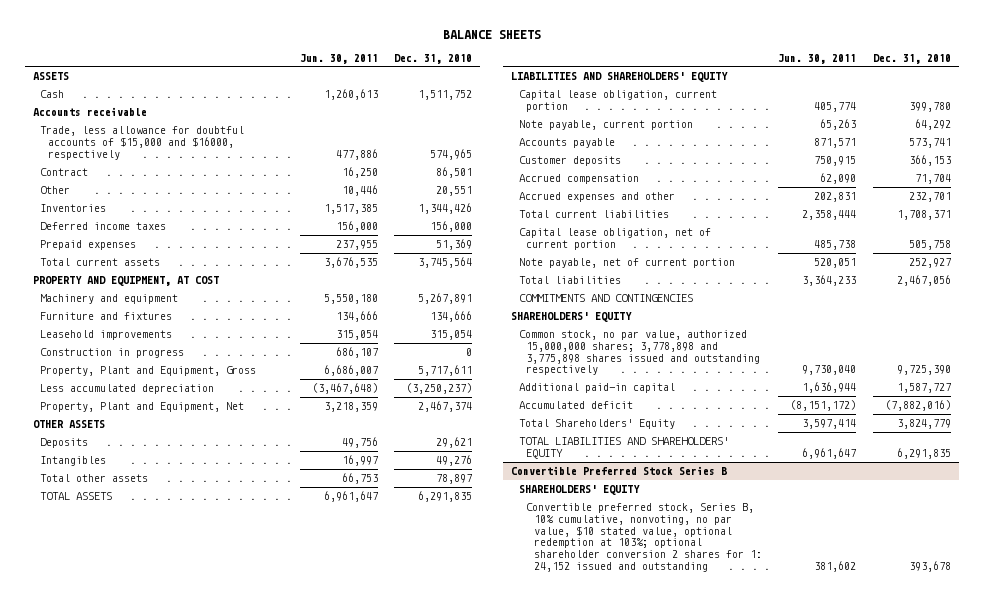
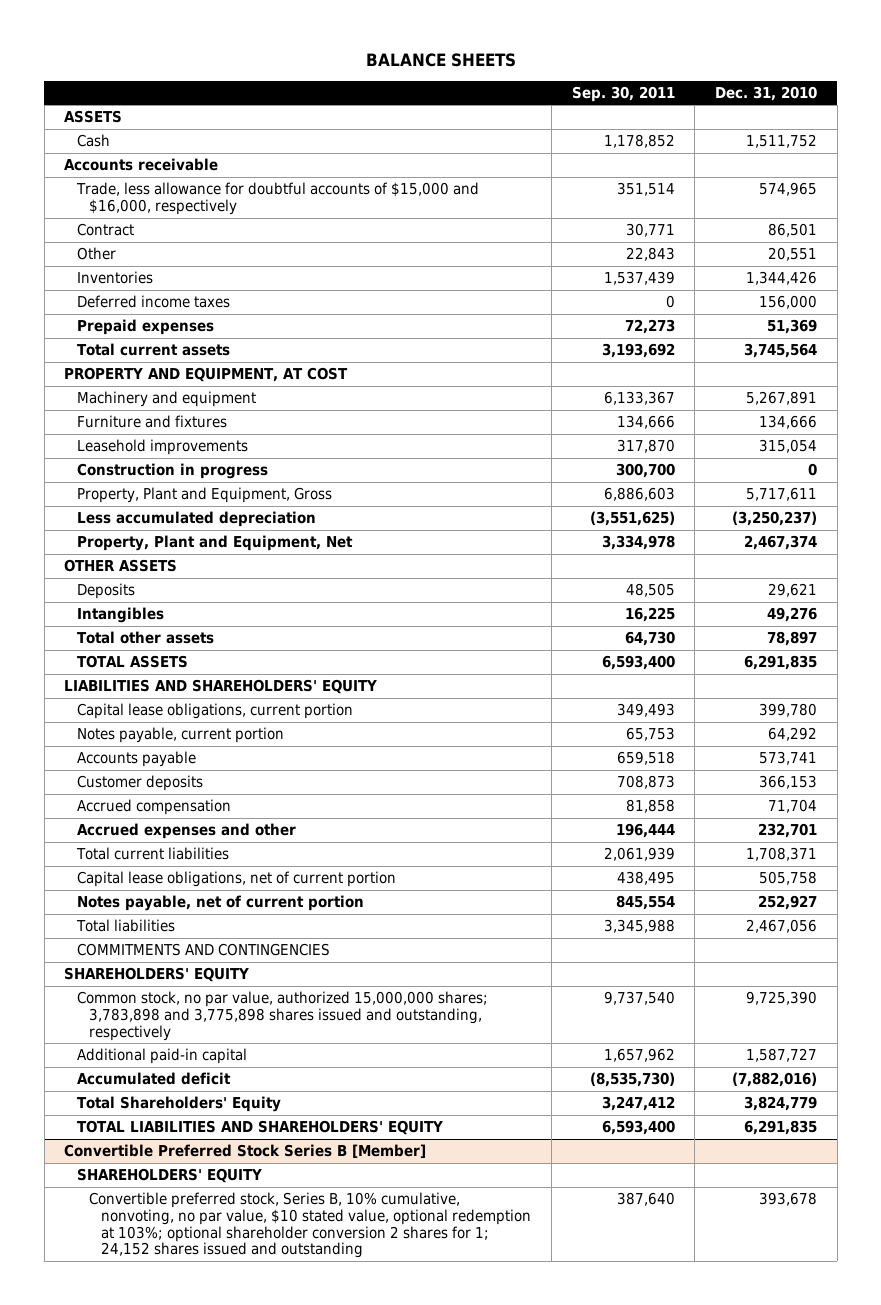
- | Jun. 30, 2011 | Dec. 31, 2010
+ | Sep. 30, 2011 | Dec. 31, 2010
- Trade, less allowance for doubtful accounts of $15,000 and $16000, respectively | 477,886 | 574,965
+ Trade, less allowance for doubtful accounts of $15,000 and $16,000, respectively | 351,514 | 574,965
- Capital lease obligation, current portion | 405,774 | 399,780
- Note payable, current portion | 65,263 | 64,292
+ Capital lease obligations, current portion | 349,493 | 399,780
+ Notes payable, current portion | 65,753 | 64,292
- Capital lease obligation, net of current portion | 485,738 | 505,758
- Note payable, net of current portion | 520,051 | 252,927
+ Capital lease obligations, net of current portion | 438,495 | 505,758
+ Notes payable, net of current portion | 845,554 | 252,927
- Common stock, no par value, authorized 15,000,000 shares; 3,778,898 and 3,775,898 shares issued and outstanding respectively | 9,730,040 | 9,725,390
+ Common stock, no par value, authorized 15,000,000 shares; 3,783,898 and 3,775,898 shares issued and outstanding, respectively | 9,737,540 | 9,725,390
- Convertible Preferred Stock Series B
+ Convertible Preferred Stock Series B [Member]
- Convertible preferred stock, Series B, 10% cumulative, nonvoting, no par value, $10 stated value, optional redemption at 103%; optional shareholder conversion 2 shares for 1: 24,152 issued and outstanding | 381,602 | 393,678
+ Convertible preferred stock, Series B, 10% cumulative, nonvoting, no par value, $10 stated value, optional redemption at 103%; optional shareholder conversion 2 shares for 1; 24,152 shares issued and outstanding | 387,640 | 393,678

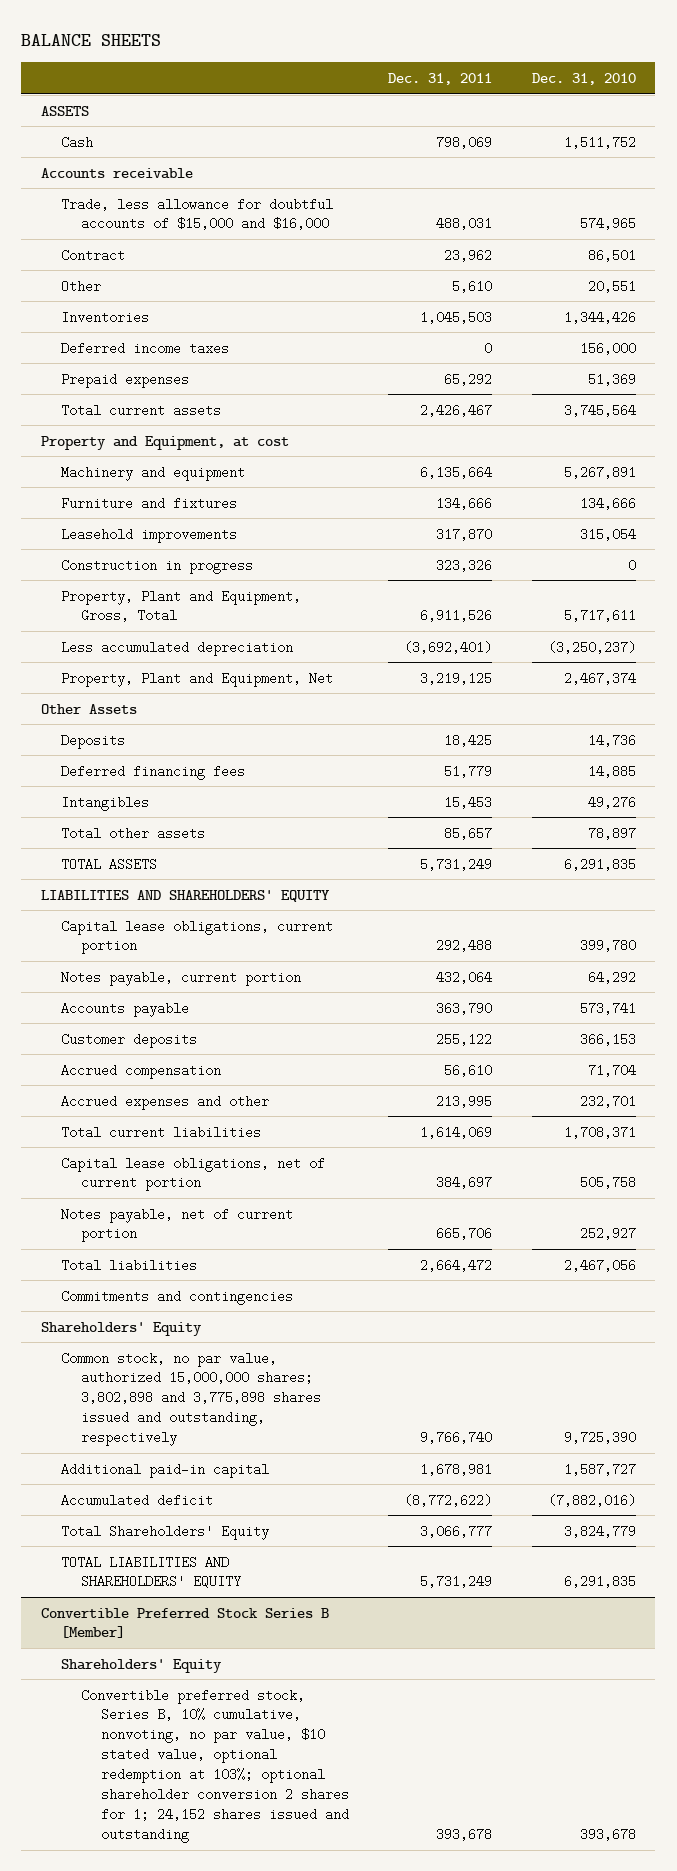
- | Sep. 30, 2011 | Dec. 31, 2010
+ | Dec. 31, 2011 | Dec. 31, 2010
- Trade, less allowance for doubtful accounts of $15,000 and $16,000, respectively | 351,514 | 574,965
+ Trade, less allowance for doubtful accounts of $15,000 and $16,000 | 488,031 | 574,965
- PROPERTY AND EQUIPMENT, AT COST
+ Property and Equipment, at cost
- Property, Plant and Equipment, Gross | 6,886,603 | 5,717,611
+ Property, Plant and Equipment, Gross, Total | 6,911,526 | 5,717,611
- OTHER ASSETS
- Deposits | 48,505 | 29,621
+ Other Assets
+ Deposits | 18,425 | 14,736
+ Deferred financing fees | 51,779 | 14,885
- COMMITMENTS AND CONTINGENCIES
- SHAREHOLDERS' EQUITY
- Common stock, no par value, authorized 15,000,000 shares; 3,783,898 and 3,775,898 shares issued and outstanding, respectively | 9,737,540 | 9,725,390
+ Commitments and contingencies
+ Shareholders' Equity
+ Common stock, no par value, authorized 15,000,000 shares; 3,802,898 and 3,775,898 shares issued and outstanding, respectively | 9,766,740 | 9,725,390
@ Convertible Preferred Stock Series B [Member]
- SHAREHOLDERS' EQUITY
+ Shareholders' Equity

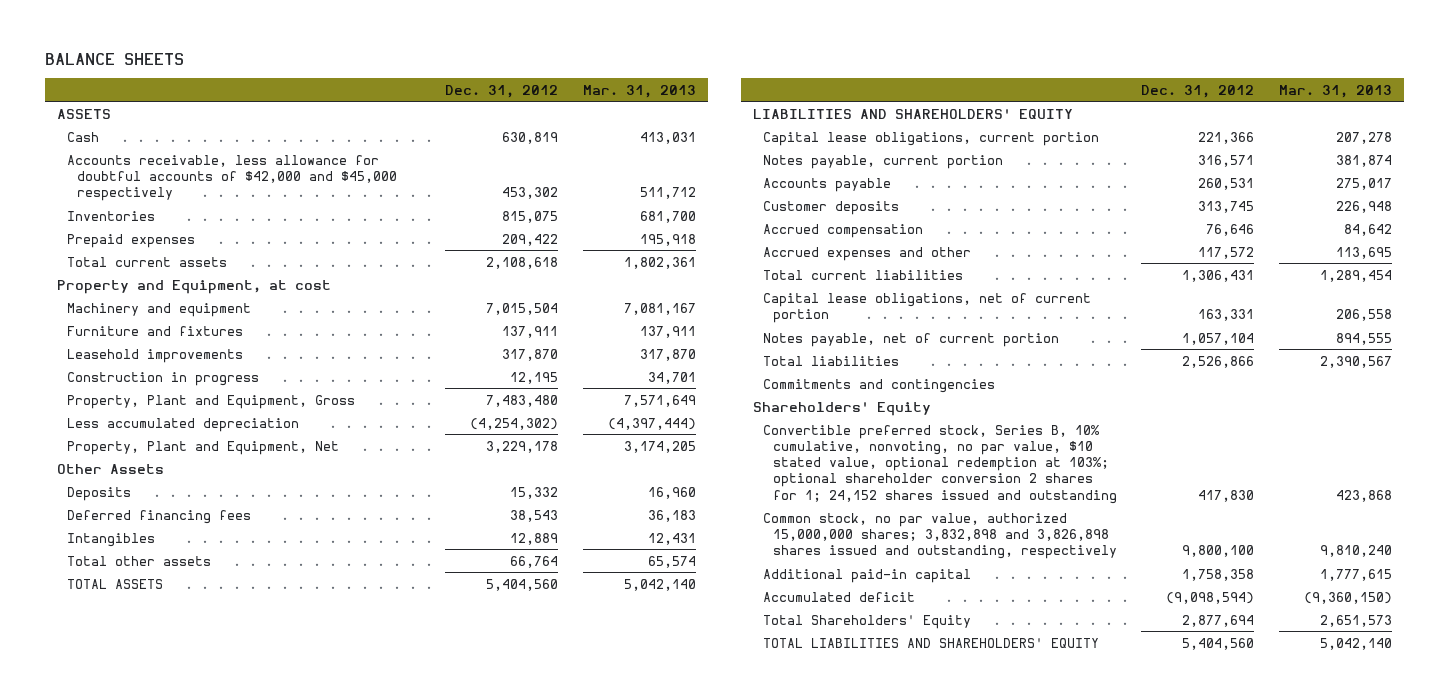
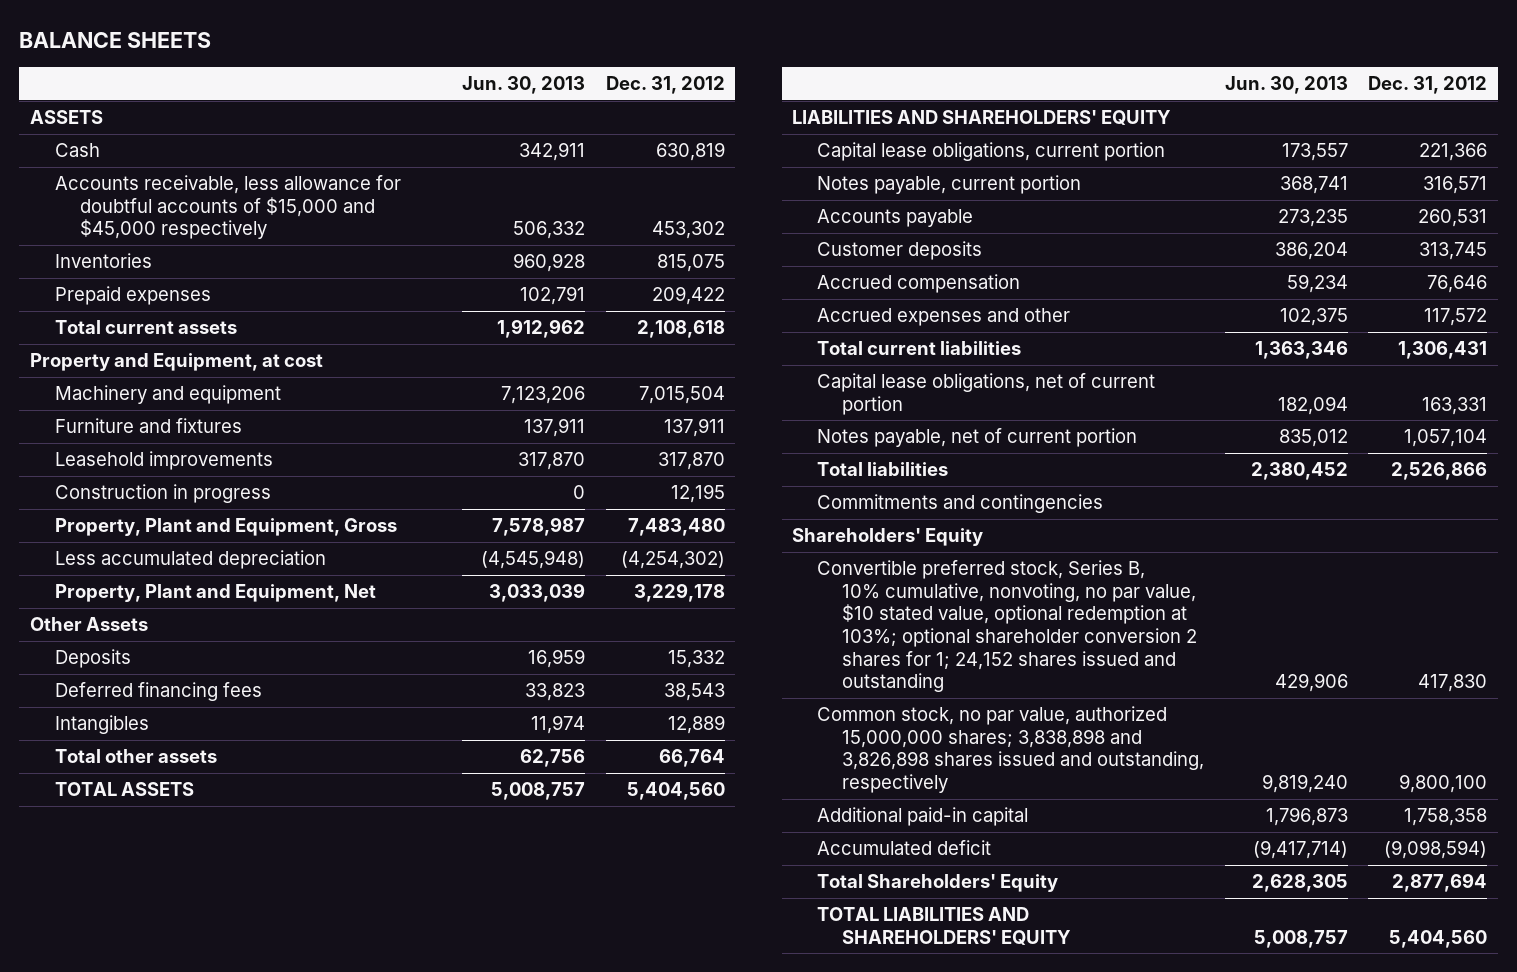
- | Dec. 31, 2012 | Mar. 31, 2013
+ | Jun. 30, 2013 | Dec. 31, 2012
- Accounts receivable, less allowance for doubtful accounts of $42,000 and $45,000 respectively | 453,302 | 511,712
+ Accounts receivable, less allowance for doubtful accounts of $15,000 and $45,000 respectively | 506,332 | 453,302
- Common stock, no par value, authorized 15,000,000 shares; 3,832,898 and 3,826,898 shares issued and outstanding, respectively | 9,800,100 | 9,810,240
+ Common stock, no par value, authorized 15,000,000 shares; 3,838,898 and 3,826,898 shares issued and outstanding, respectively | 9,819,240 | 9,800,100

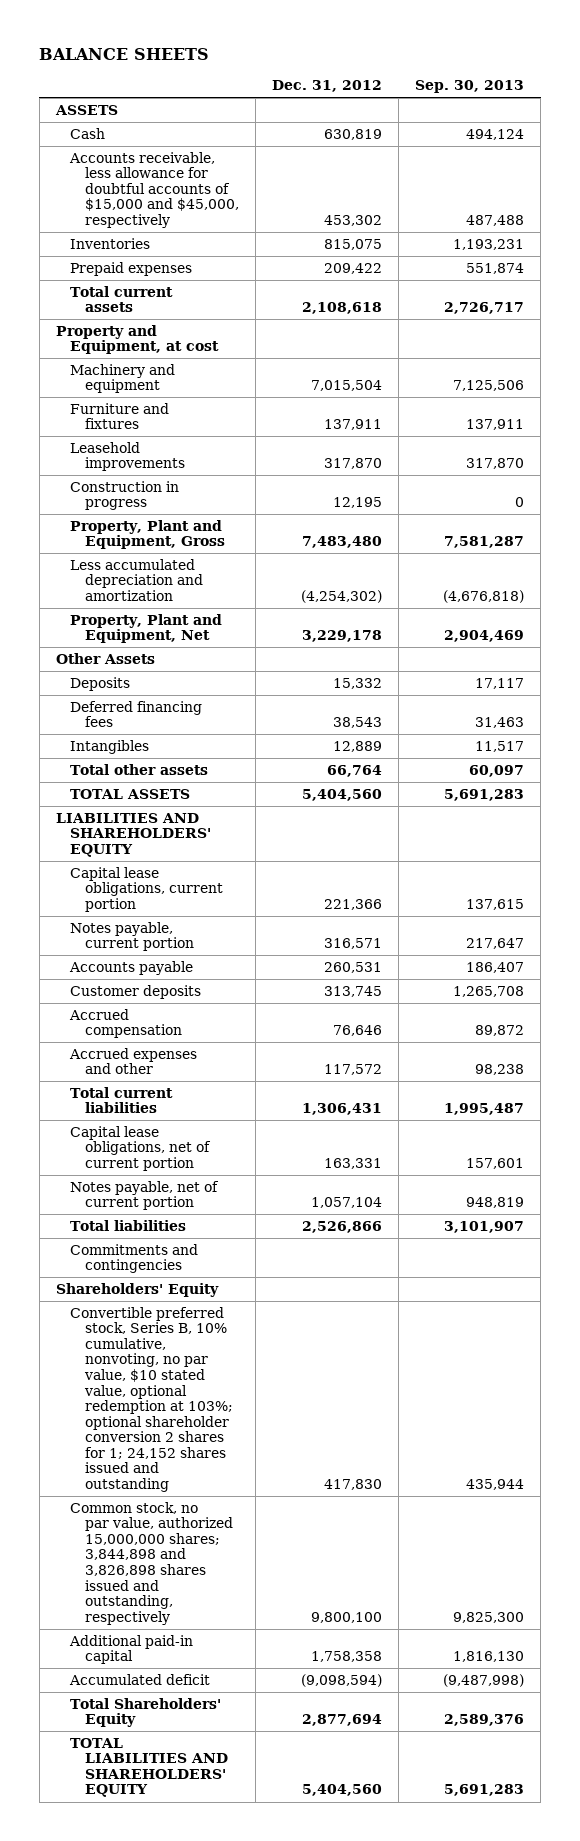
- | Jun. 30, 2013 | Dec. 31, 2012
+ | Dec. 31, 2012 | Sep. 30, 2013
- Accounts receivable, less allowance for doubtful accounts of $15,000 and $45,000 respectively | 506,332 | 453,302
+ Accounts receivable, less allowance for doubtful accounts of $15,000 and $45,000, respectively | 453,302 | 487,488
- Less accumulated depreciation | (4,545,948) | (4,254,302)
+ Less accumulated depreciation and amortization | (4,254,302) | (4,676,818)
- Common stock, no par value, authorized 15,000,000 shares; 3,838,898 and 3,826,898 shares issued and outstanding, respectively | 9,819,240 | 9,800,100
+ Common stock, no par value, authorized 15,000,000 shares; 3,844,898 and 3,826,898 shares issued and outstanding, respectively | 9,800,100 | 9,825,300

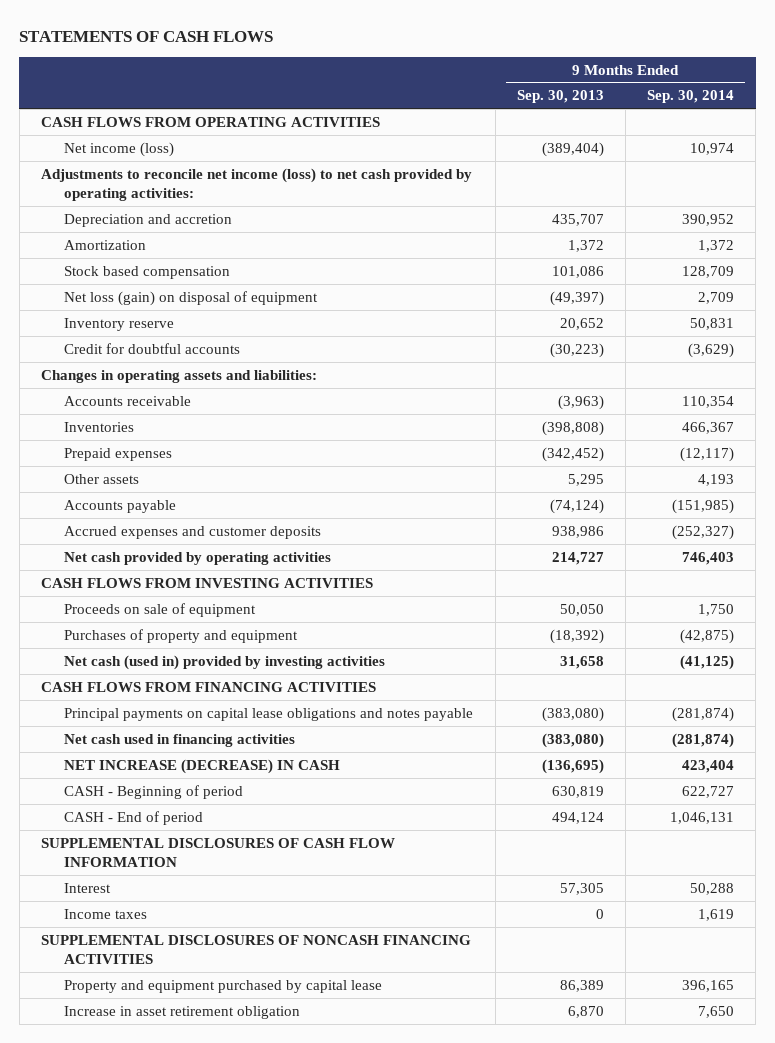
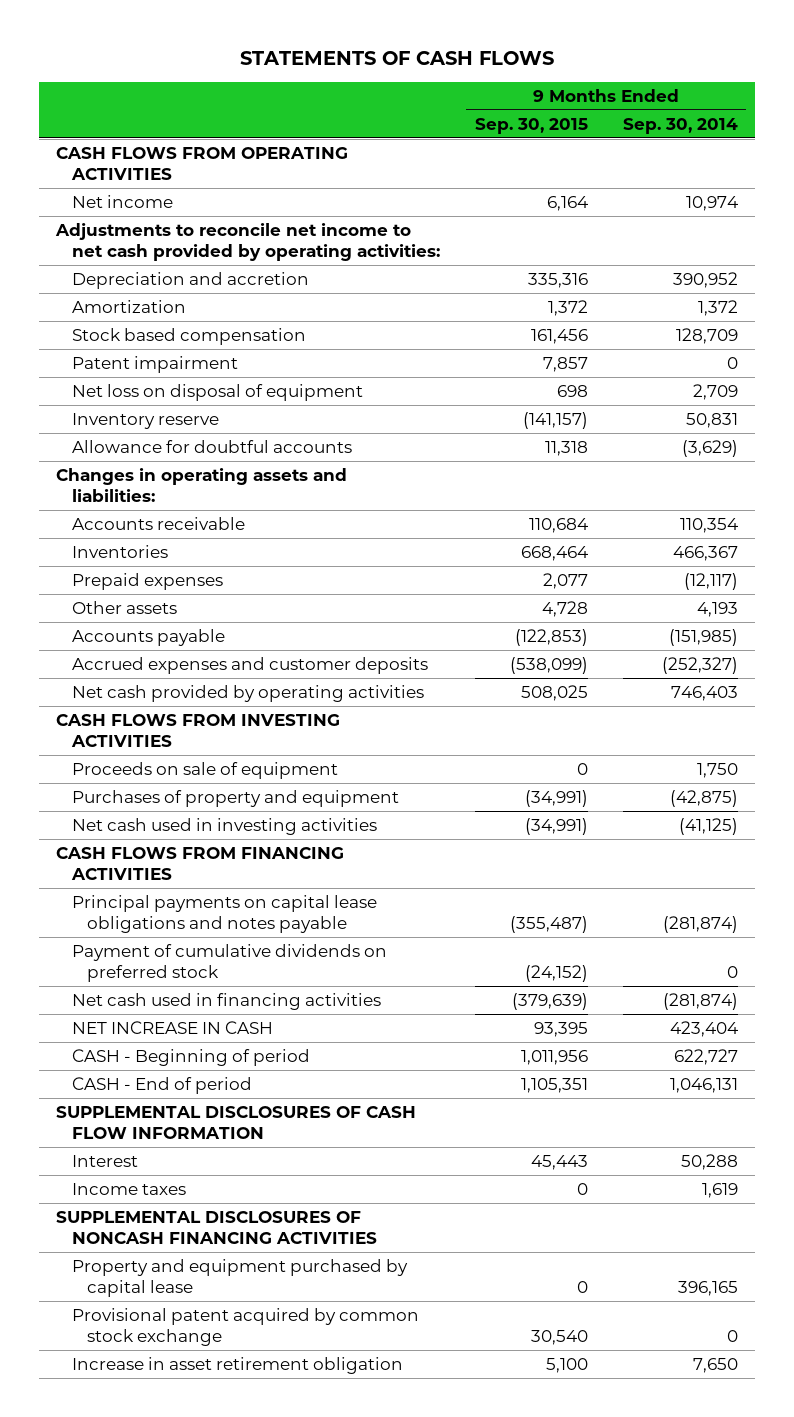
- | 9 Months Ended Sep. 30, 2013 | 9 Months Ended Sep. 30, 2014
+ | 9 Months Ended Sep. 30, 2015 | 9 Months Ended Sep. 30, 2014
- Net income (loss) | (389,404) | 10,974
- Adjustments to reconcile net income (loss) to net cash provided by operating activities:
+ Net income | 6,164 | 10,974
+ Adjustments to reconcile net income to net cash provided by operating activities:
- Net loss (gain) on disposal of equipment | (49,397) | 2,709
+ Patent impairment | 7,857 | 0
+ Net loss on disposal of equipment | 698 | 2,709
- Credit for doubtful accounts | (30,223) | (3,629)
+ Allowance for doubtful accounts | 11,318 | (3,629)
- Net cash (used in) provided by investing activities | 31,658 | (41,125)
+ Net cash used in investing activities | (34,991) | (41,125)
+ Payment of cumulative dividends on preferred stock | (24,152) | 0
- NET INCREASE (DECREASE) IN CASH | (136,695) | 423,404
+ NET INCREASE IN CASH | 93,395 | 423,404
+ Provisional patent acquired by common stock exchange | 30,540 | 0

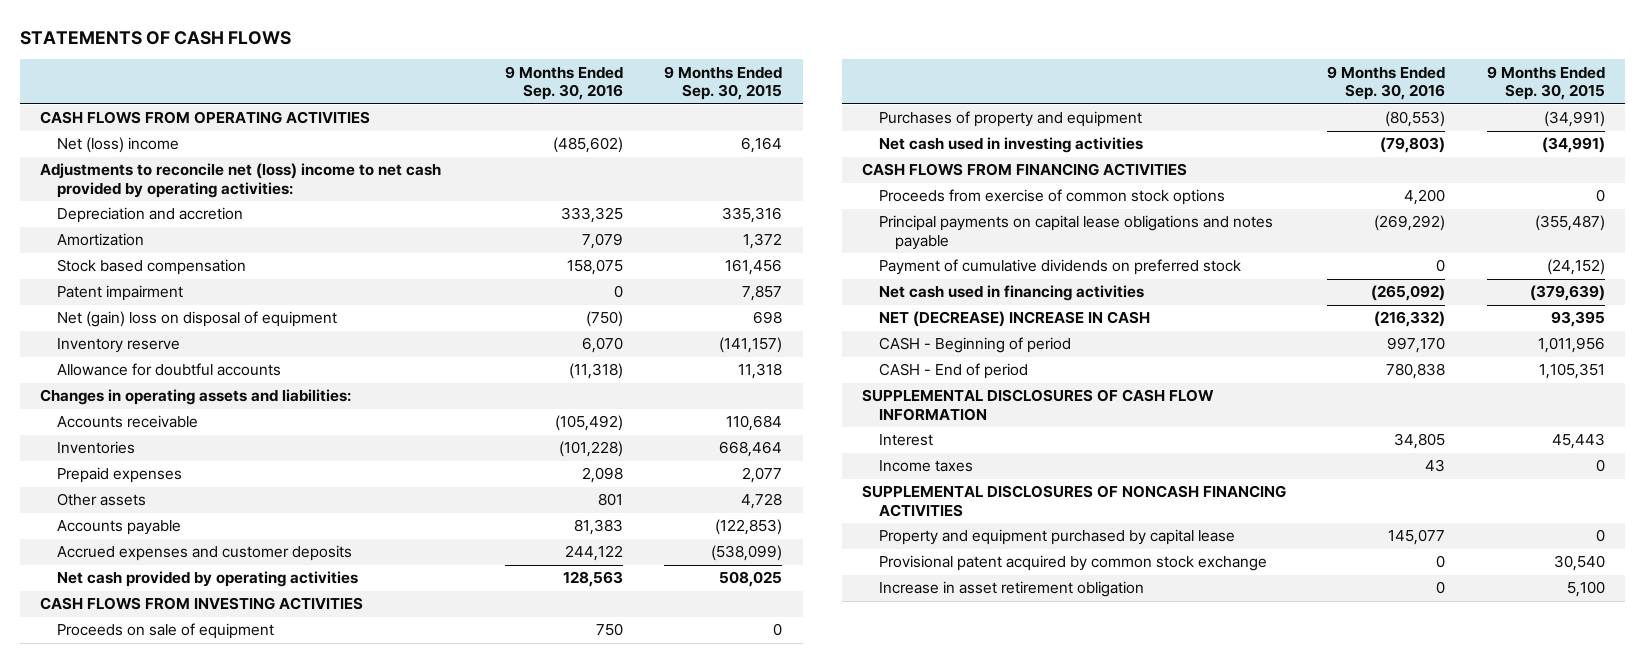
- | 9 Months Ended Sep. 30, 2015 | 9 Months Ended Sep. 30, 2014
+ | 9 Months Ended Sep. 30, 2016 | 9 Months Ended Sep. 30, 2015
- Net income | 6,164 | 10,974
- Adjustments to reconcile net income to net cash provided by operating activities:
+ Net (loss) income | (485,602) | 6,164
+ Adjustments to reconcile net (loss) income to net cash provided by operating activities:
- Net loss on disposal of equipment | 698 | 2,709
+ Net (gain) loss on disposal of equipment | (750) | 698
+ Proceeds from exercise of common stock options | 4,200 | 0
- NET INCREASE IN CASH | 93,395 | 423,404
+ NET (DECREASE) INCREASE IN CASH | (216,332) | 93,395

